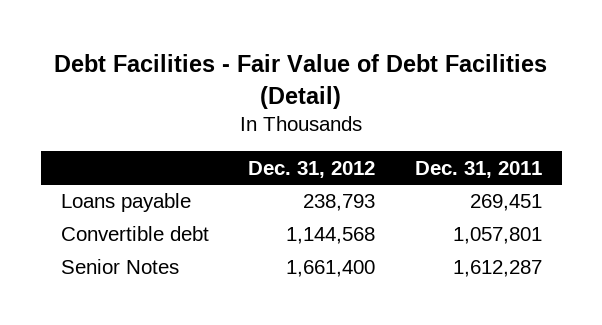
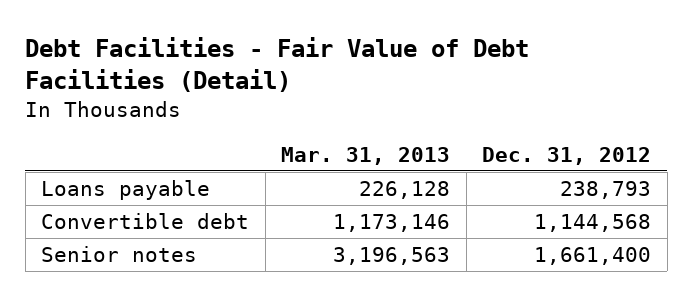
- | Dec. 31, 2012 | Dec. 31, 2011
+ | Mar. 31, 2013 | Dec. 31, 2012
- Senior Notes | 1,661,400 | 1,612,287
+ Senior notes | 3,196,563 | 1,661,400

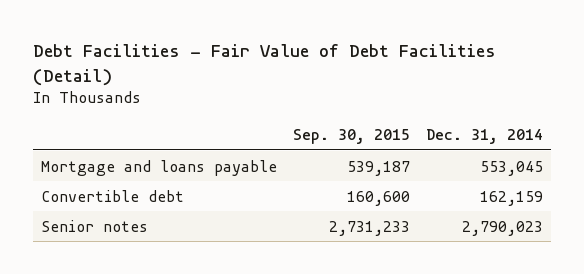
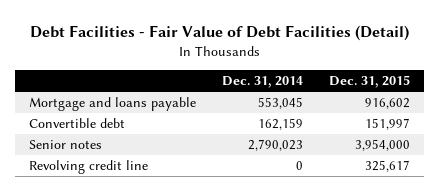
- | Sep. 30, 2015 | Dec. 31, 2014
+ | Dec. 31, 2014 | Dec. 31, 2015
+ Revolving credit line | 0 | 325,617

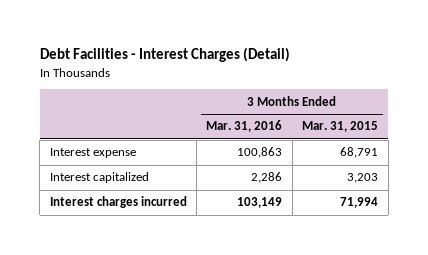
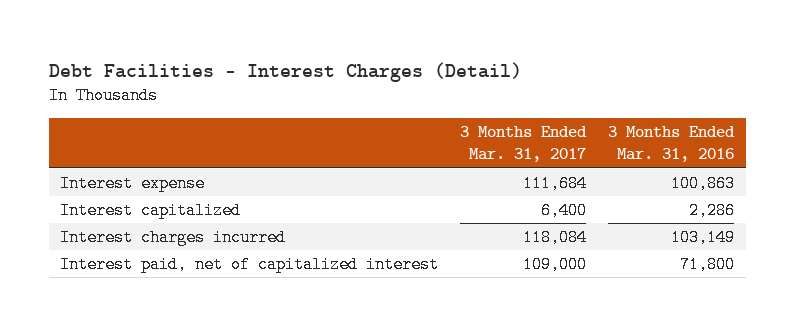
- | 3 Months Ended Mar. 31, 2016 | 3 Months Ended Mar. 31, 2015
+ | 3 Months Ended Mar. 31, 2017 | 3 Months Ended Mar. 31, 2016
+ Interest paid, net of capitalized interest | 109,000 | 71,800

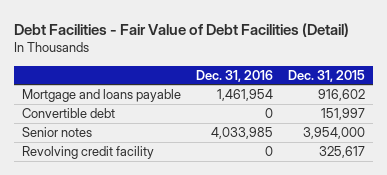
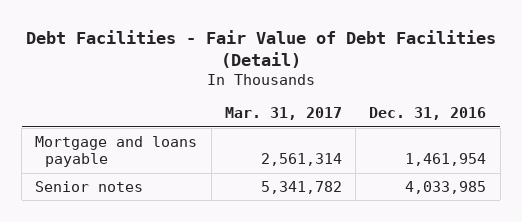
- | Dec. 31, 2016 | Dec. 31, 2015
+ | Mar. 31, 2017 | Dec. 31, 2016
- Convertible debt | 0 | 151,997
- Revolving credit facility | 0 | 325,617

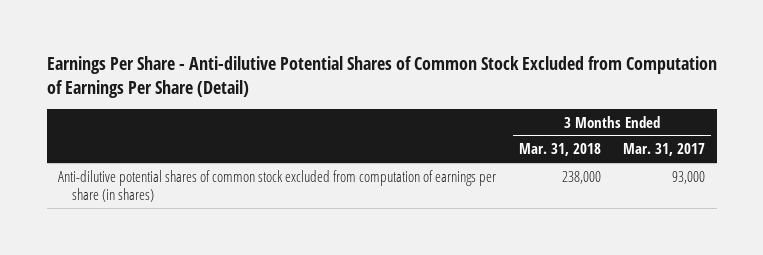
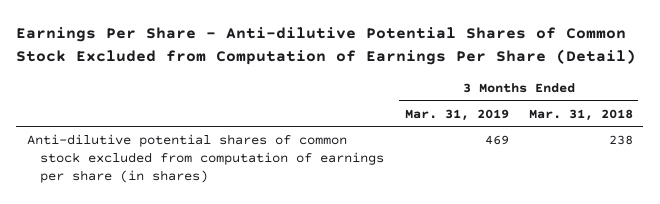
- | 3 Months Ended Mar. 31, 2018 | 3 Months Ended Mar. 31, 2017
+ | 3 Months Ended Mar. 31, 2019 | 3 Months Ended Mar. 31, 2018
- Anti-dilutive potential shares of common stock excluded from computation of earnings per share (in shares) | 238,000 | 93,000
+ Anti-dilutive potential shares of common stock excluded from computation of earnings per share (in shares) | 469 | 238

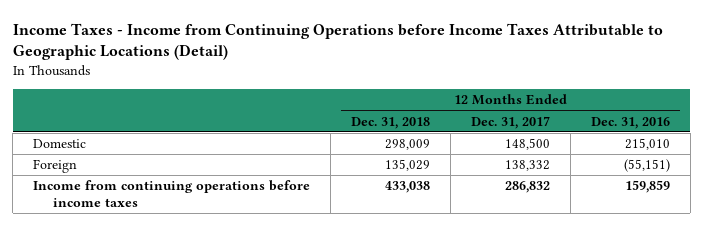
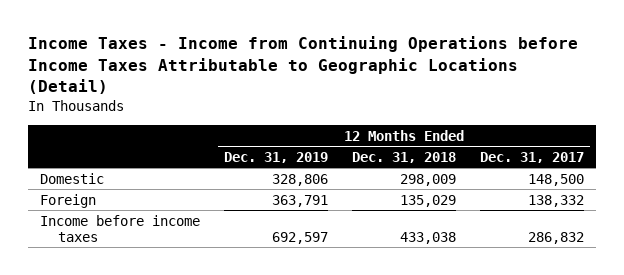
- | 12 Months Ended Dec. 31, 2018 | 12 Months Ended Dec. 31, 2017 | 12 Months Ended Dec. 31, 2016
+ | 12 Months Ended Dec. 31, 2019 | 12 Months Ended Dec. 31, 2018 | 12 Months Ended Dec. 31, 2017
- Income from continuing operations before income taxes | 433,038 | 286,832 | 159,859
+ Income before income taxes | 692,597 | 433,038 | 286,832

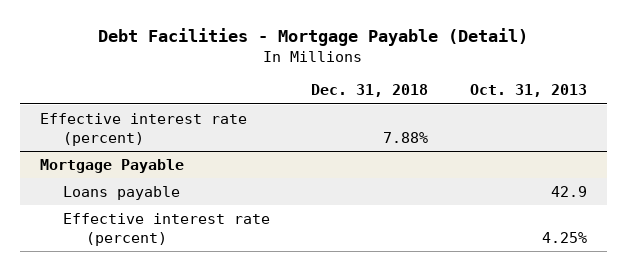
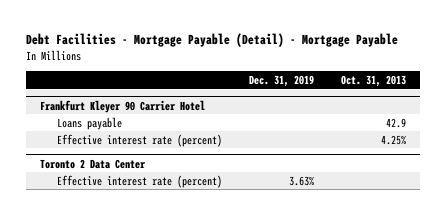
- Debt Facilities - Mortgage Payable (Detail)
+ Debt Facilities - Mortgage Payable (Detail) - Mortgage Payable
- | Dec. 31, 2018 | Oct. 31, 2013
+ | Dec. 31, 2019 | Oct. 31, 2013
- Effective interest rate (percent) | 7.88% |
- Mortgage Payable
+ Frankfurt Kleyer 90 Carrier Hotel
+ Toronto 2 Data Center
+ Effective interest rate (percent) | 3.63% |

